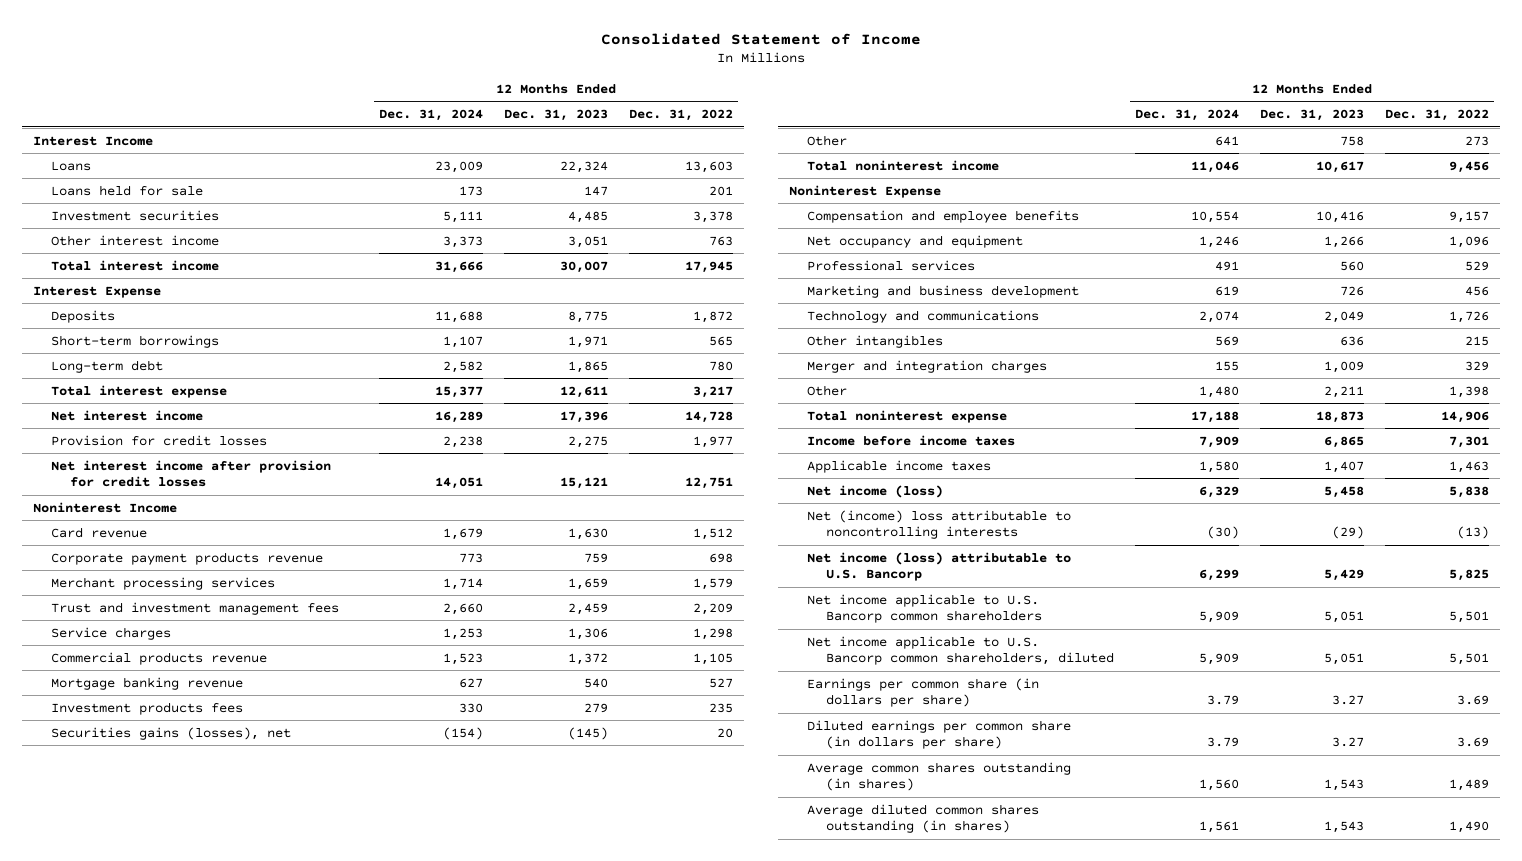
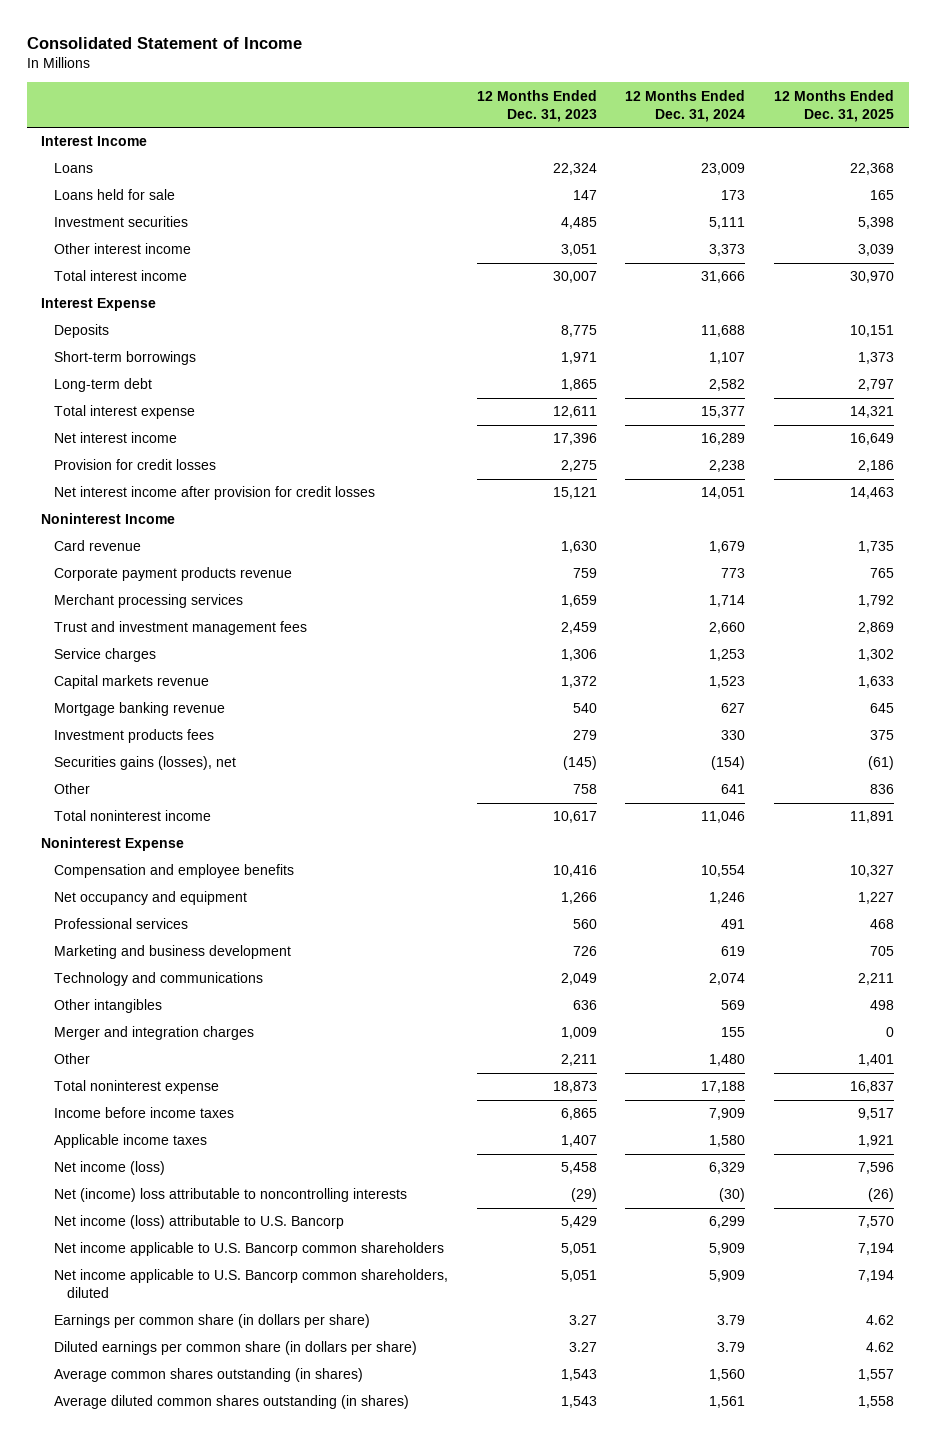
- | 12 Months Ended Dec. 31, 2024 | 12 Months Ended Dec. 31, 2023 | 12 Months Ended Dec. 31, 2022
+ | 12 Months Ended Dec. 31, 2023 | 12 Months Ended Dec. 31, 2024 | 12 Months Ended Dec. 31, 2025
- Commercial products revenue | 1,523 | 1,372 | 1,105
+ Capital markets revenue | 1,372 | 1,523 | 1,633

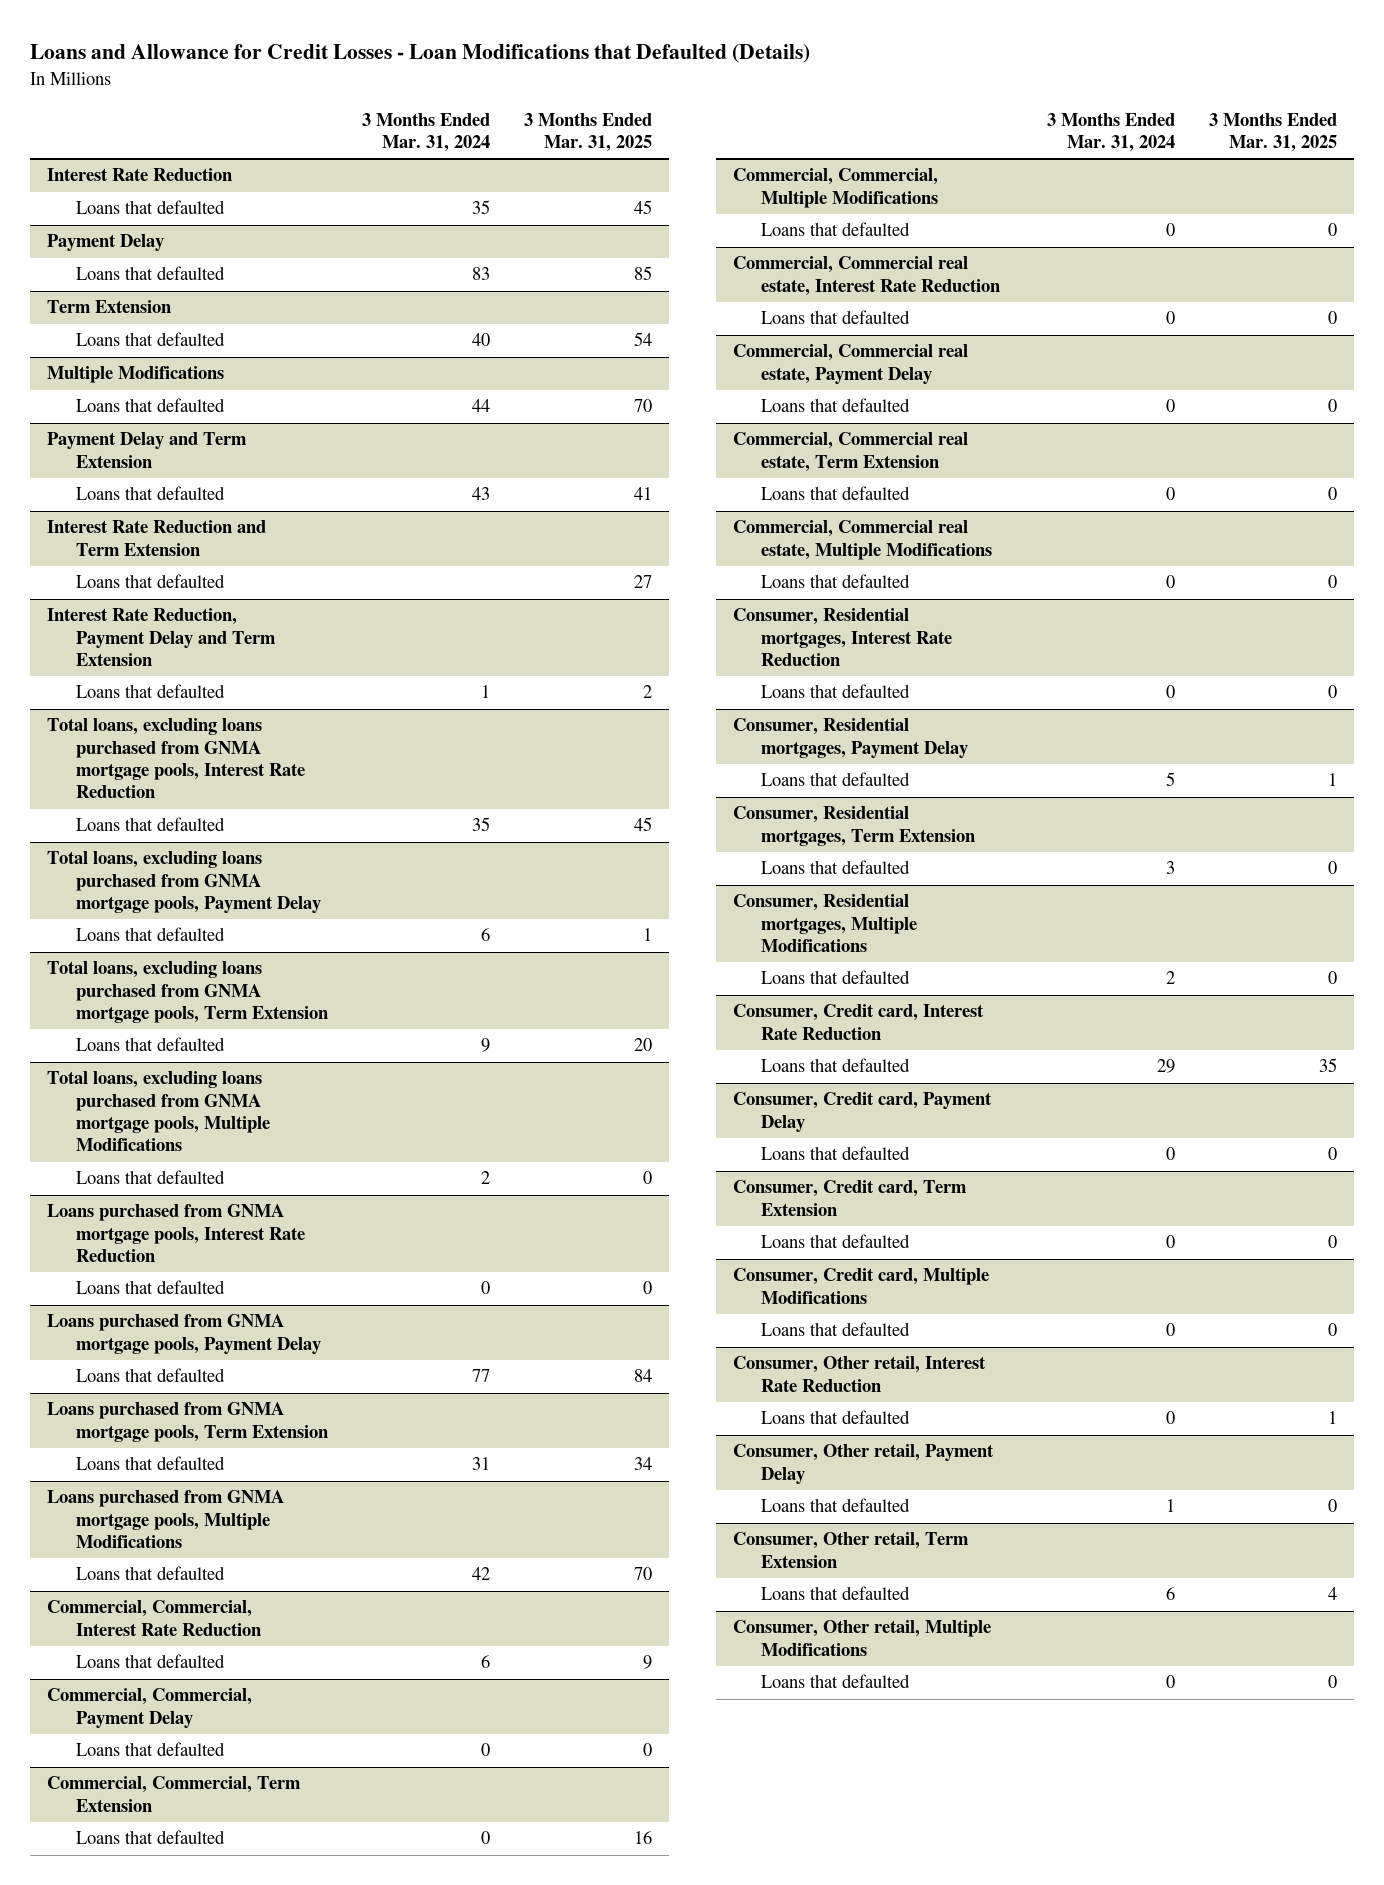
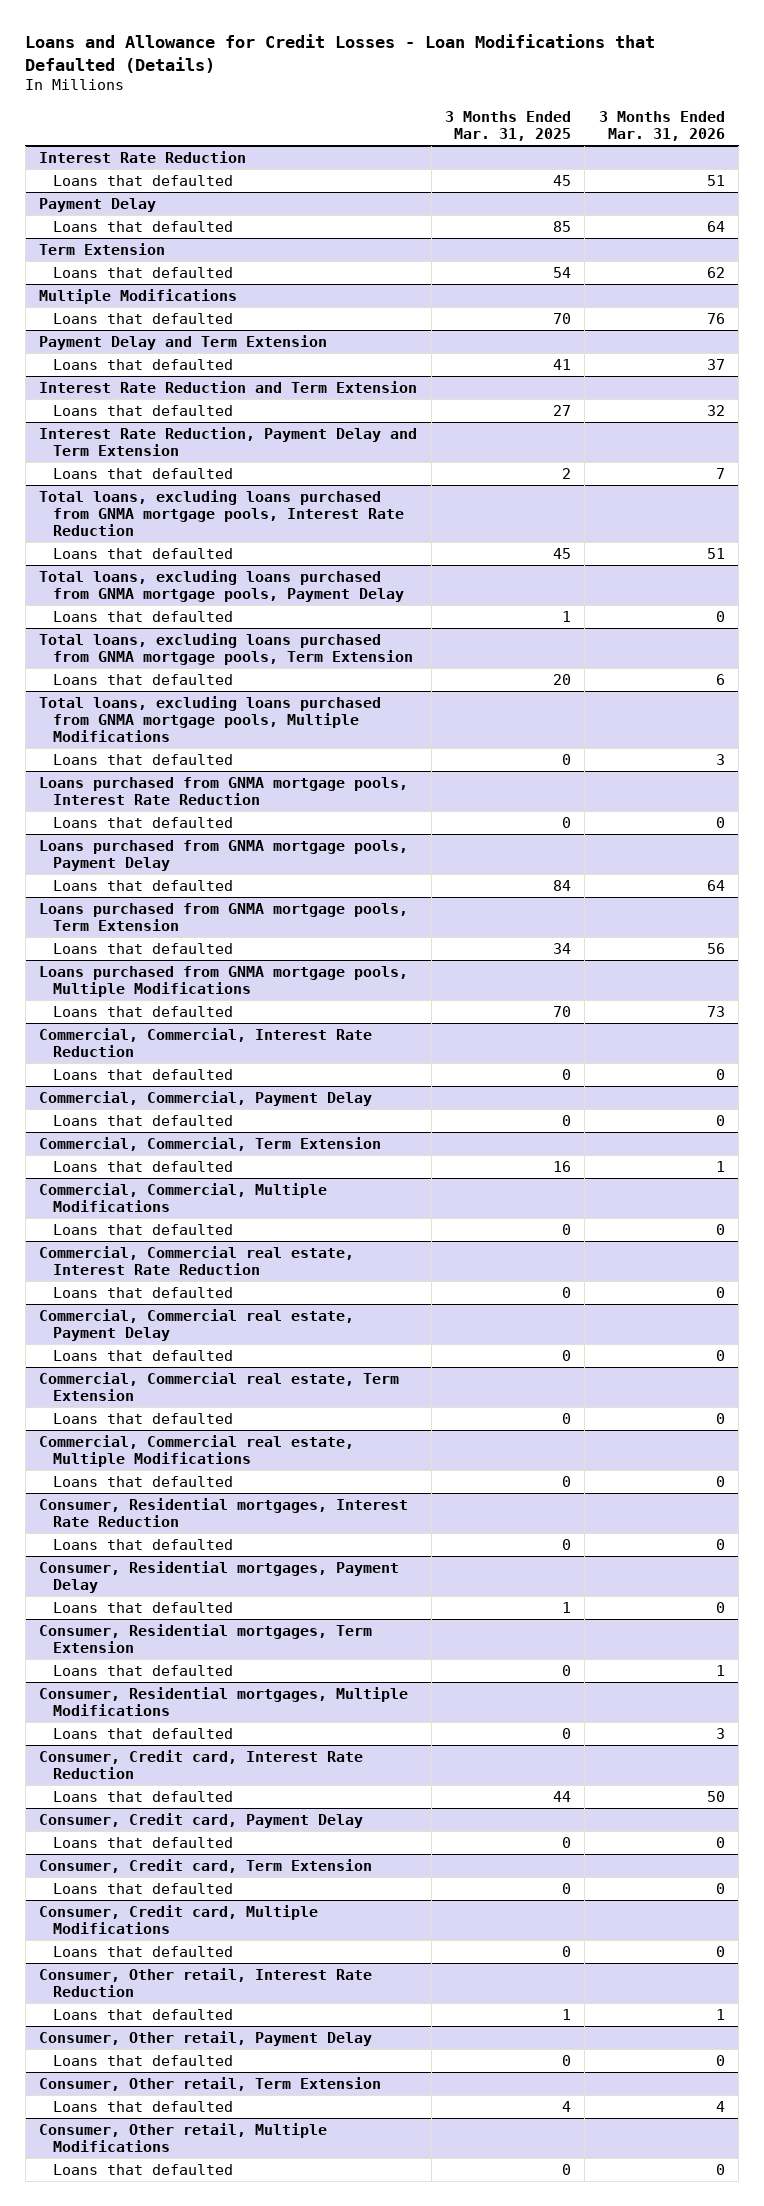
- | 3 Months Ended Mar. 31, 2024 | 3 Months Ended Mar. 31, 2025
+ | 3 Months Ended Mar. 31, 2025 | 3 Months Ended Mar. 31, 2026
@ Commercial, Commercial, Interest Rate Reduction
- Loans that defaulted | 6 | 9
+ Loans that defaulted | 0 | 0
@ Consumer, Credit card, Interest Rate Reduction
- Loans that defaulted | 29 | 35
+ Loans that defaulted | 44 | 50

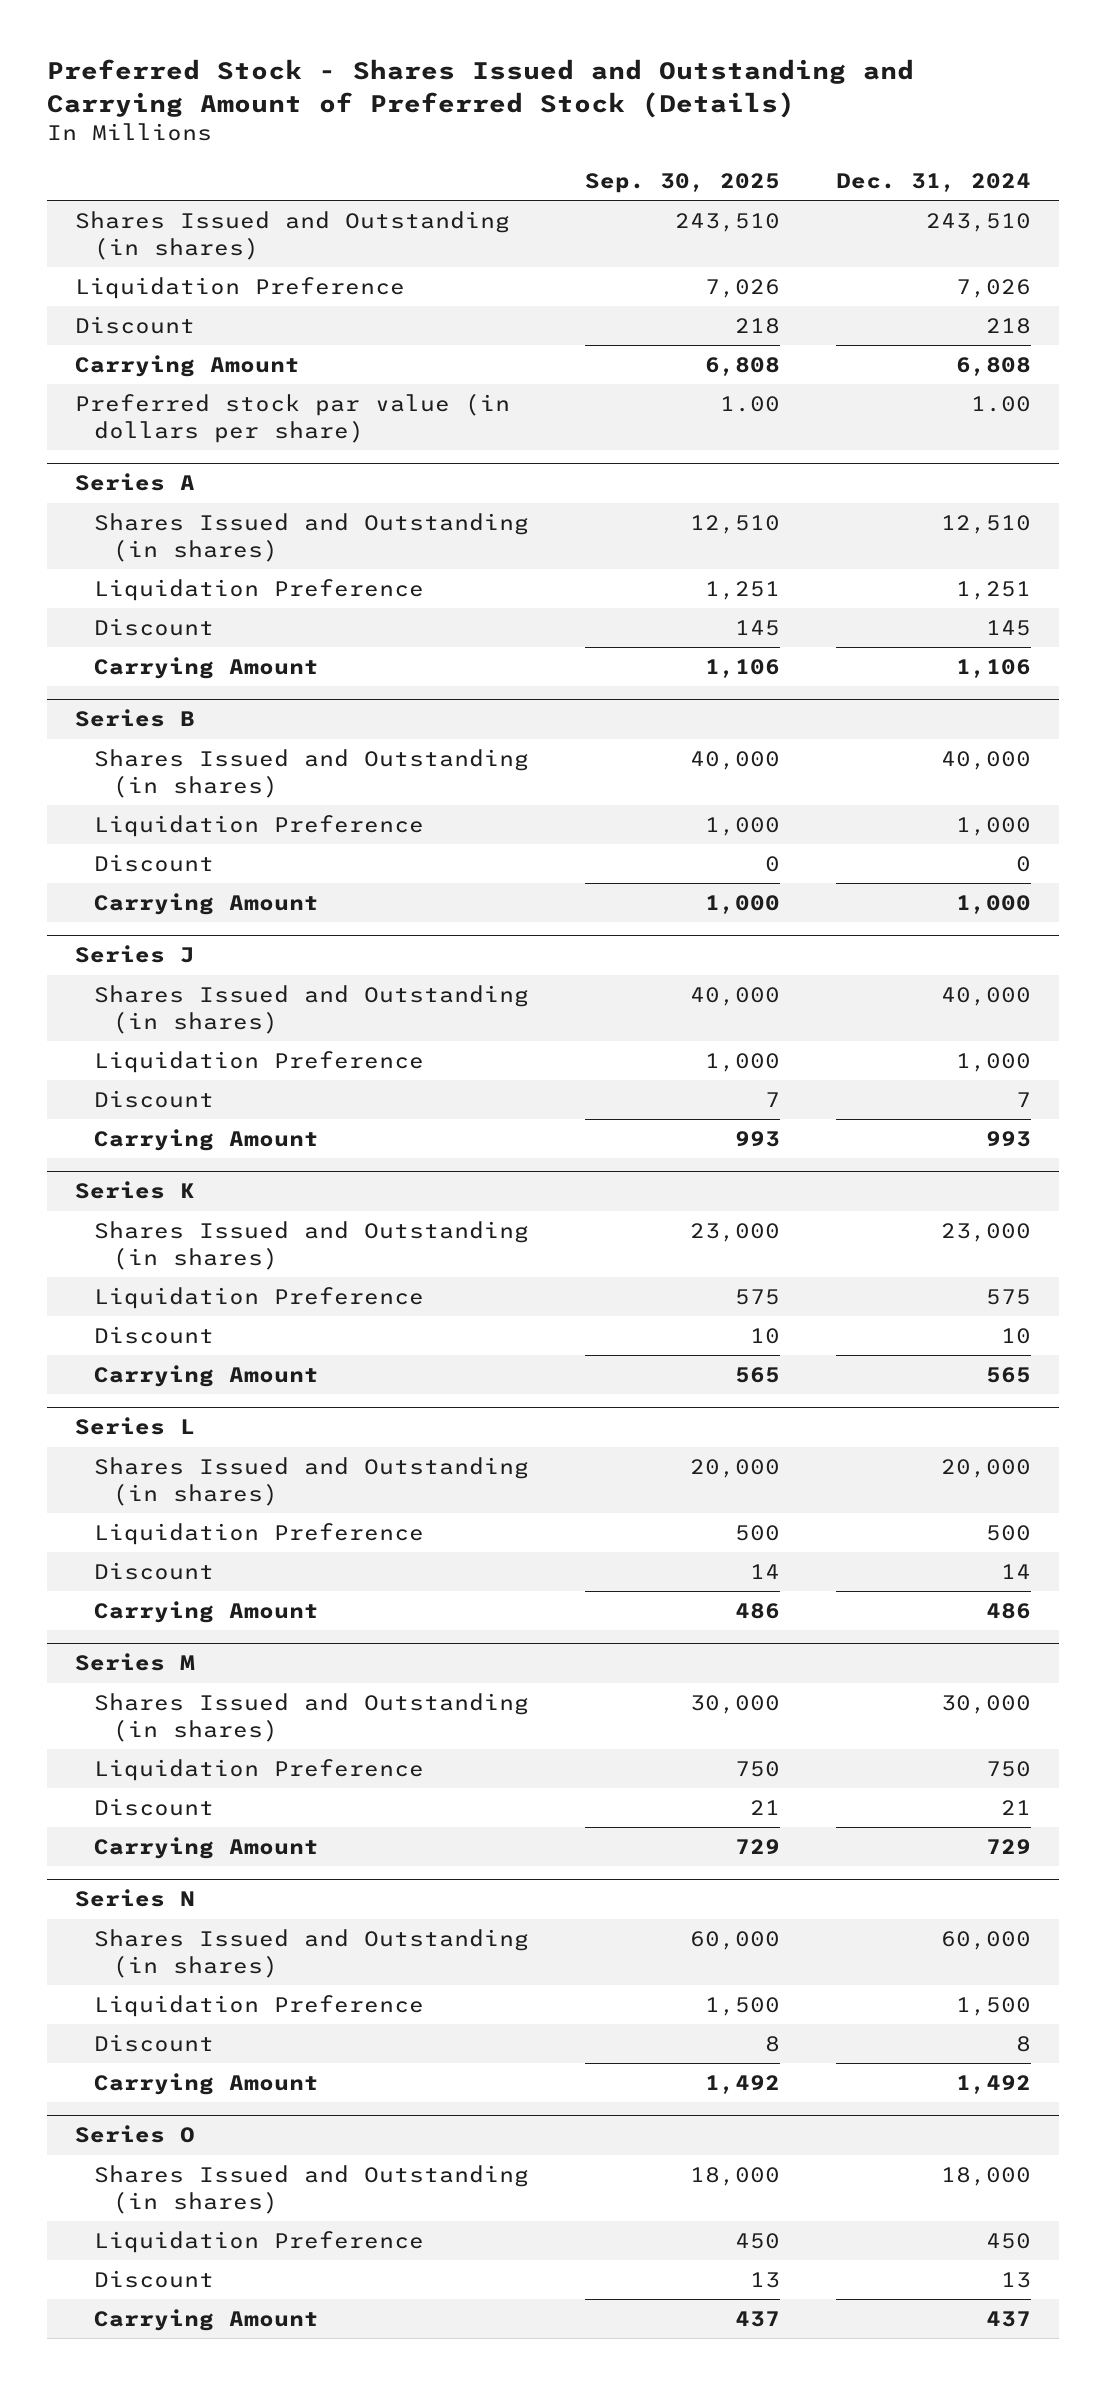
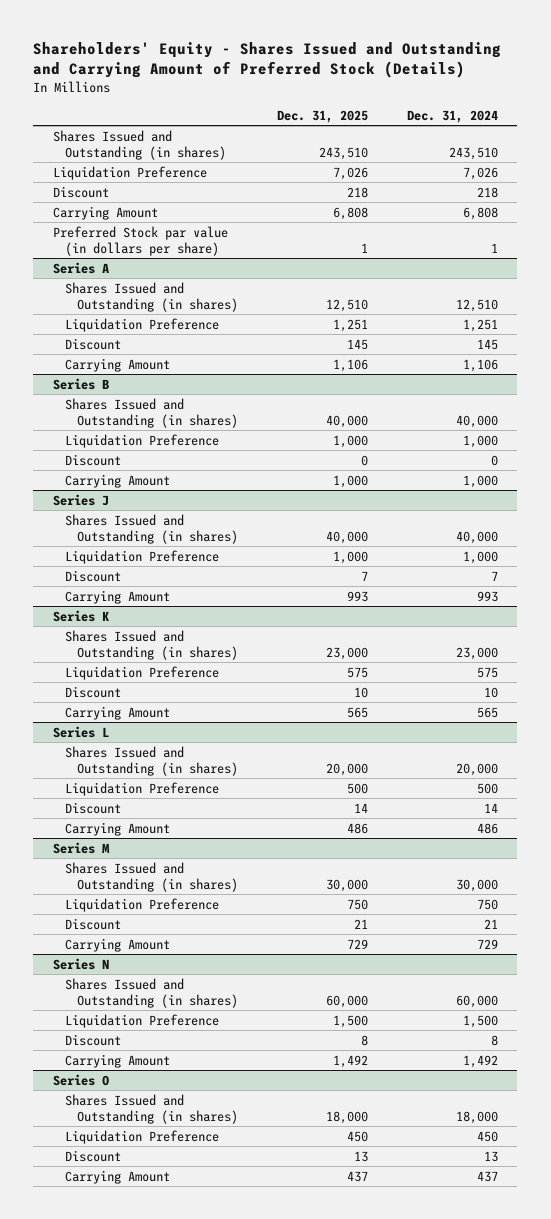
- Preferred Stock - Shares Issued and Outstanding and Carrying Amount of Preferred Stock (Details)
+ Shareholders' Equity - Shares Issued and Outstanding and Carrying Amount of Preferred Stock (Details)
- | Sep. 30, 2025 | Dec. 31, 2024
+ | Dec. 31, 2025 | Dec. 31, 2024
- Preferred stock par value (in dollars per share) | 1.00 | 1.00
+ Preferred Stock par value (in dollars per share) | 1 | 1

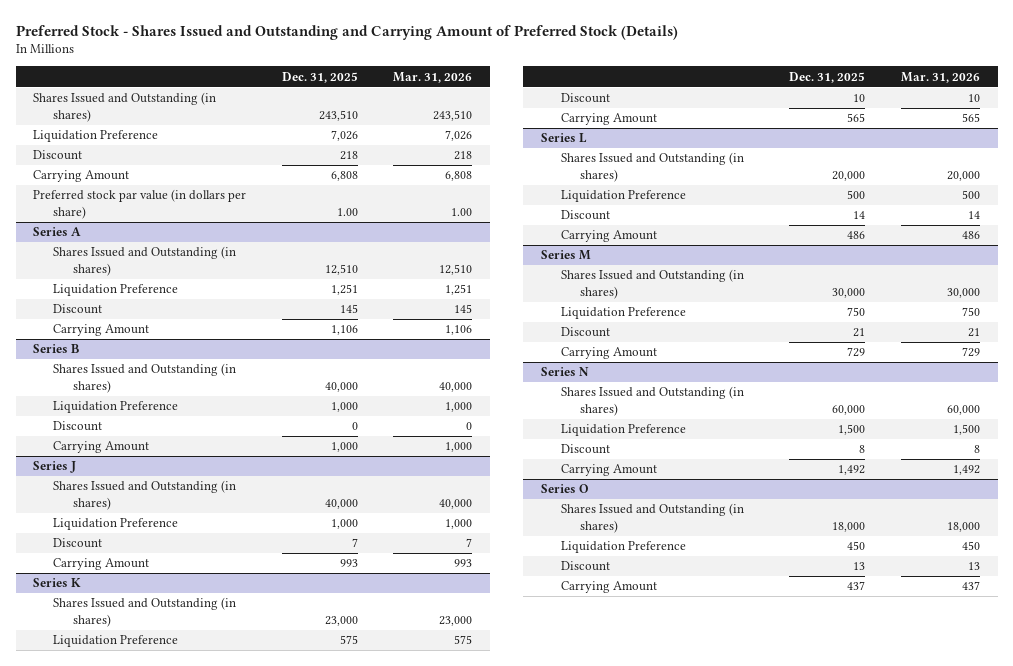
- Shareholders' Equity - Shares Issued and Outstanding and Carrying Amount of Preferred Stock (Details)
+ Preferred Stock - Shares Issued and Outstanding and Carrying Amount of Preferred Stock (Details)
- | Dec. 31, 2025 | Dec. 31, 2024
+ | Dec. 31, 2025 | Mar. 31, 2026
- Preferred Stock par value (in dollars per share) | 1 | 1
+ Preferred stock par value (in dollars per share) | 1.00 | 1.00

